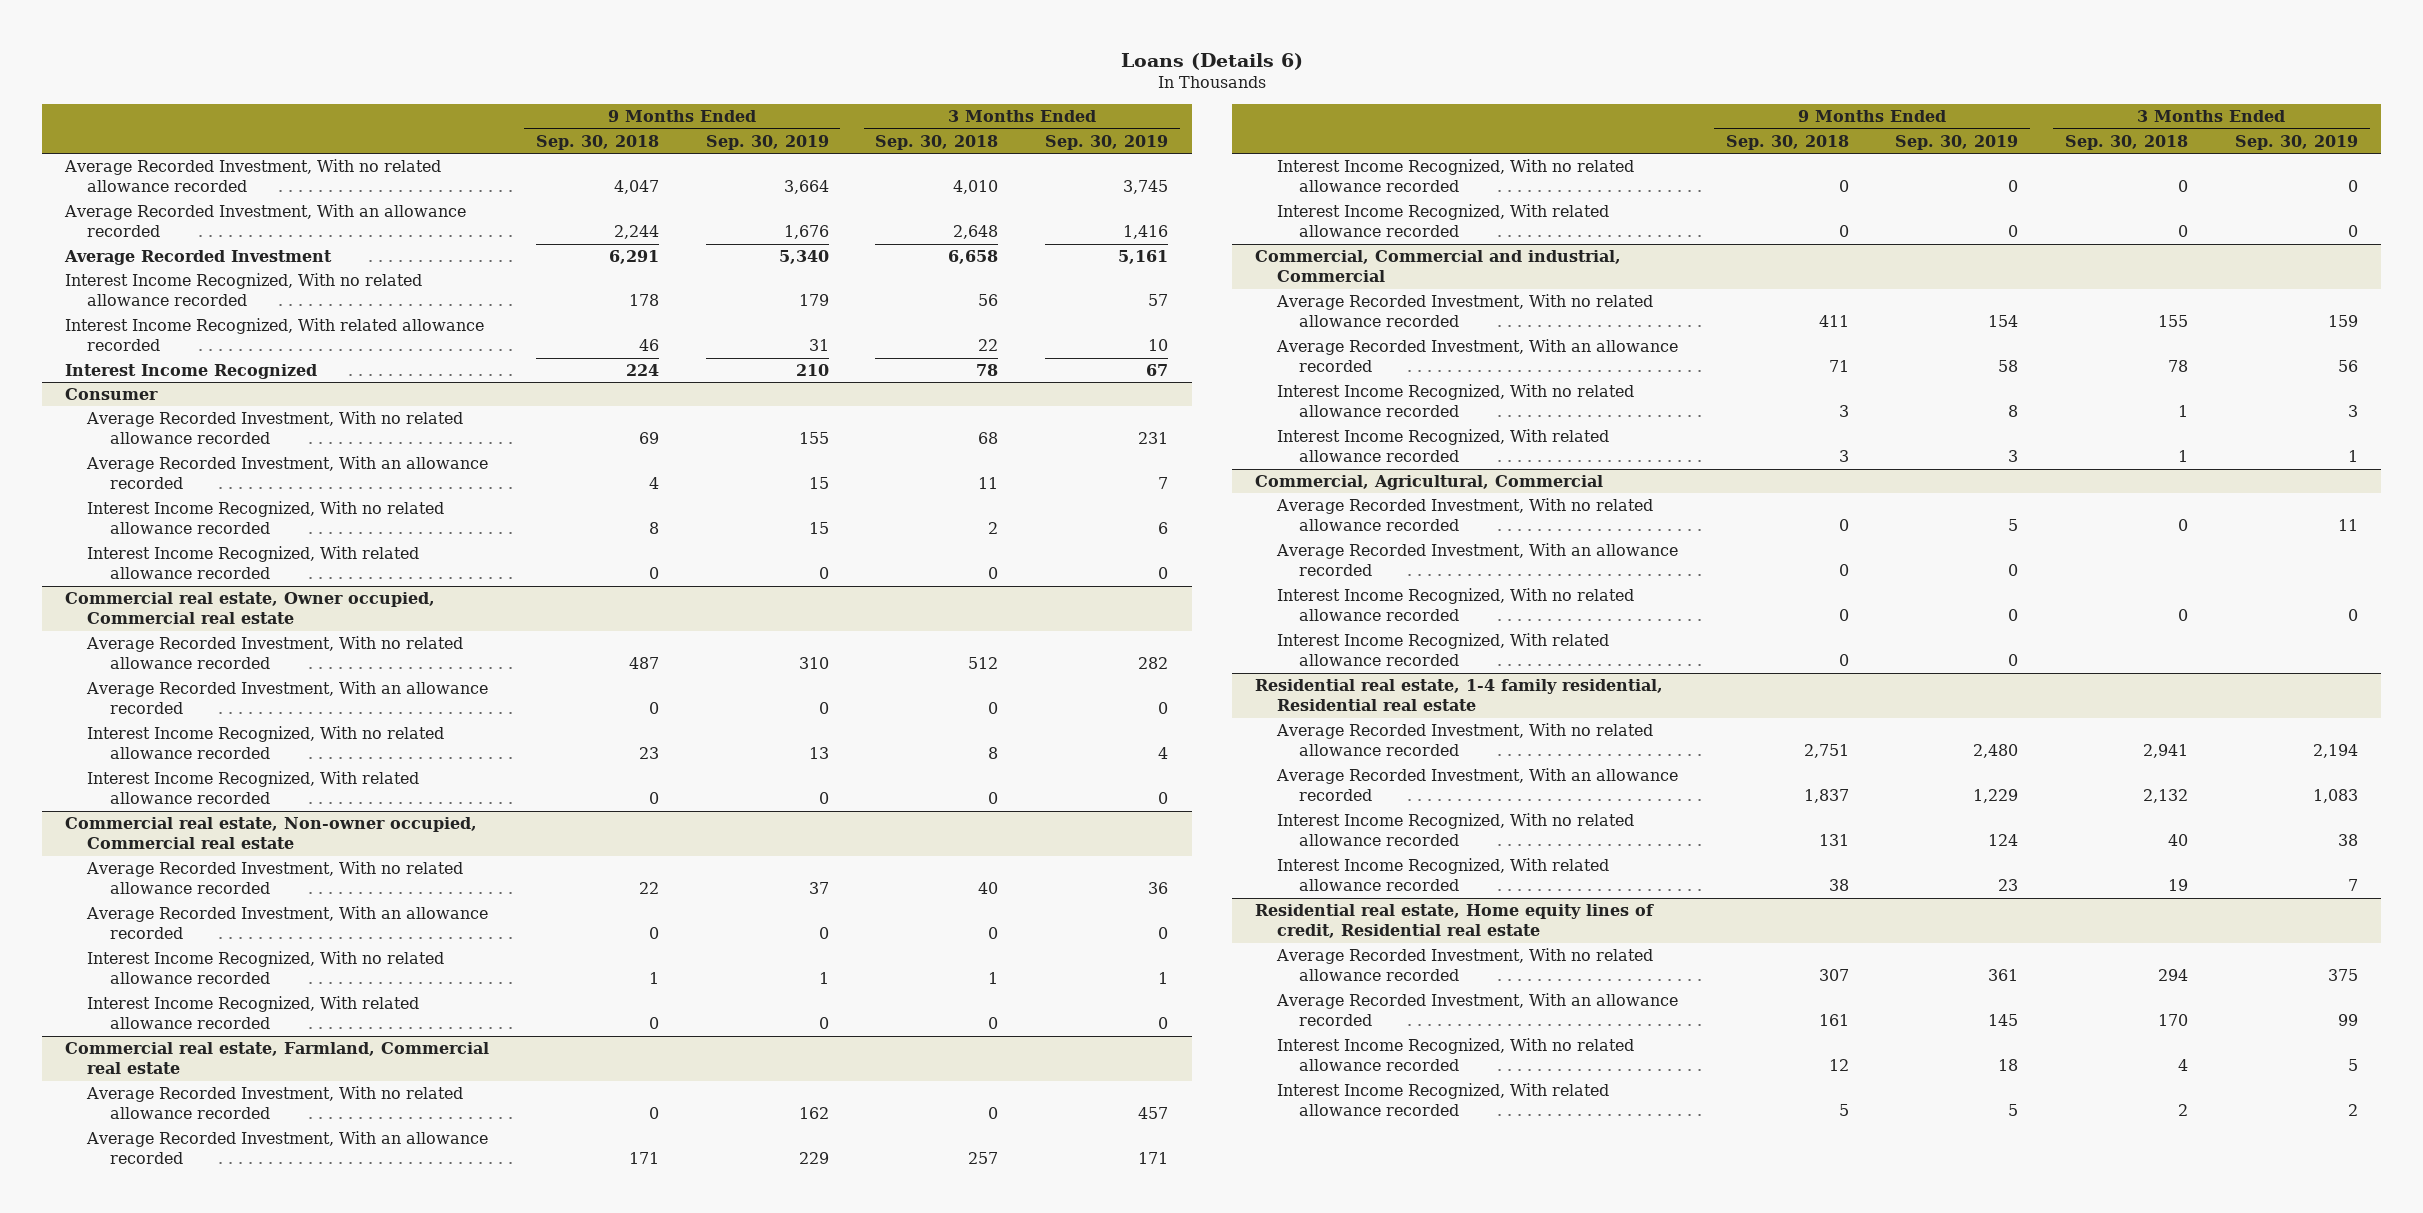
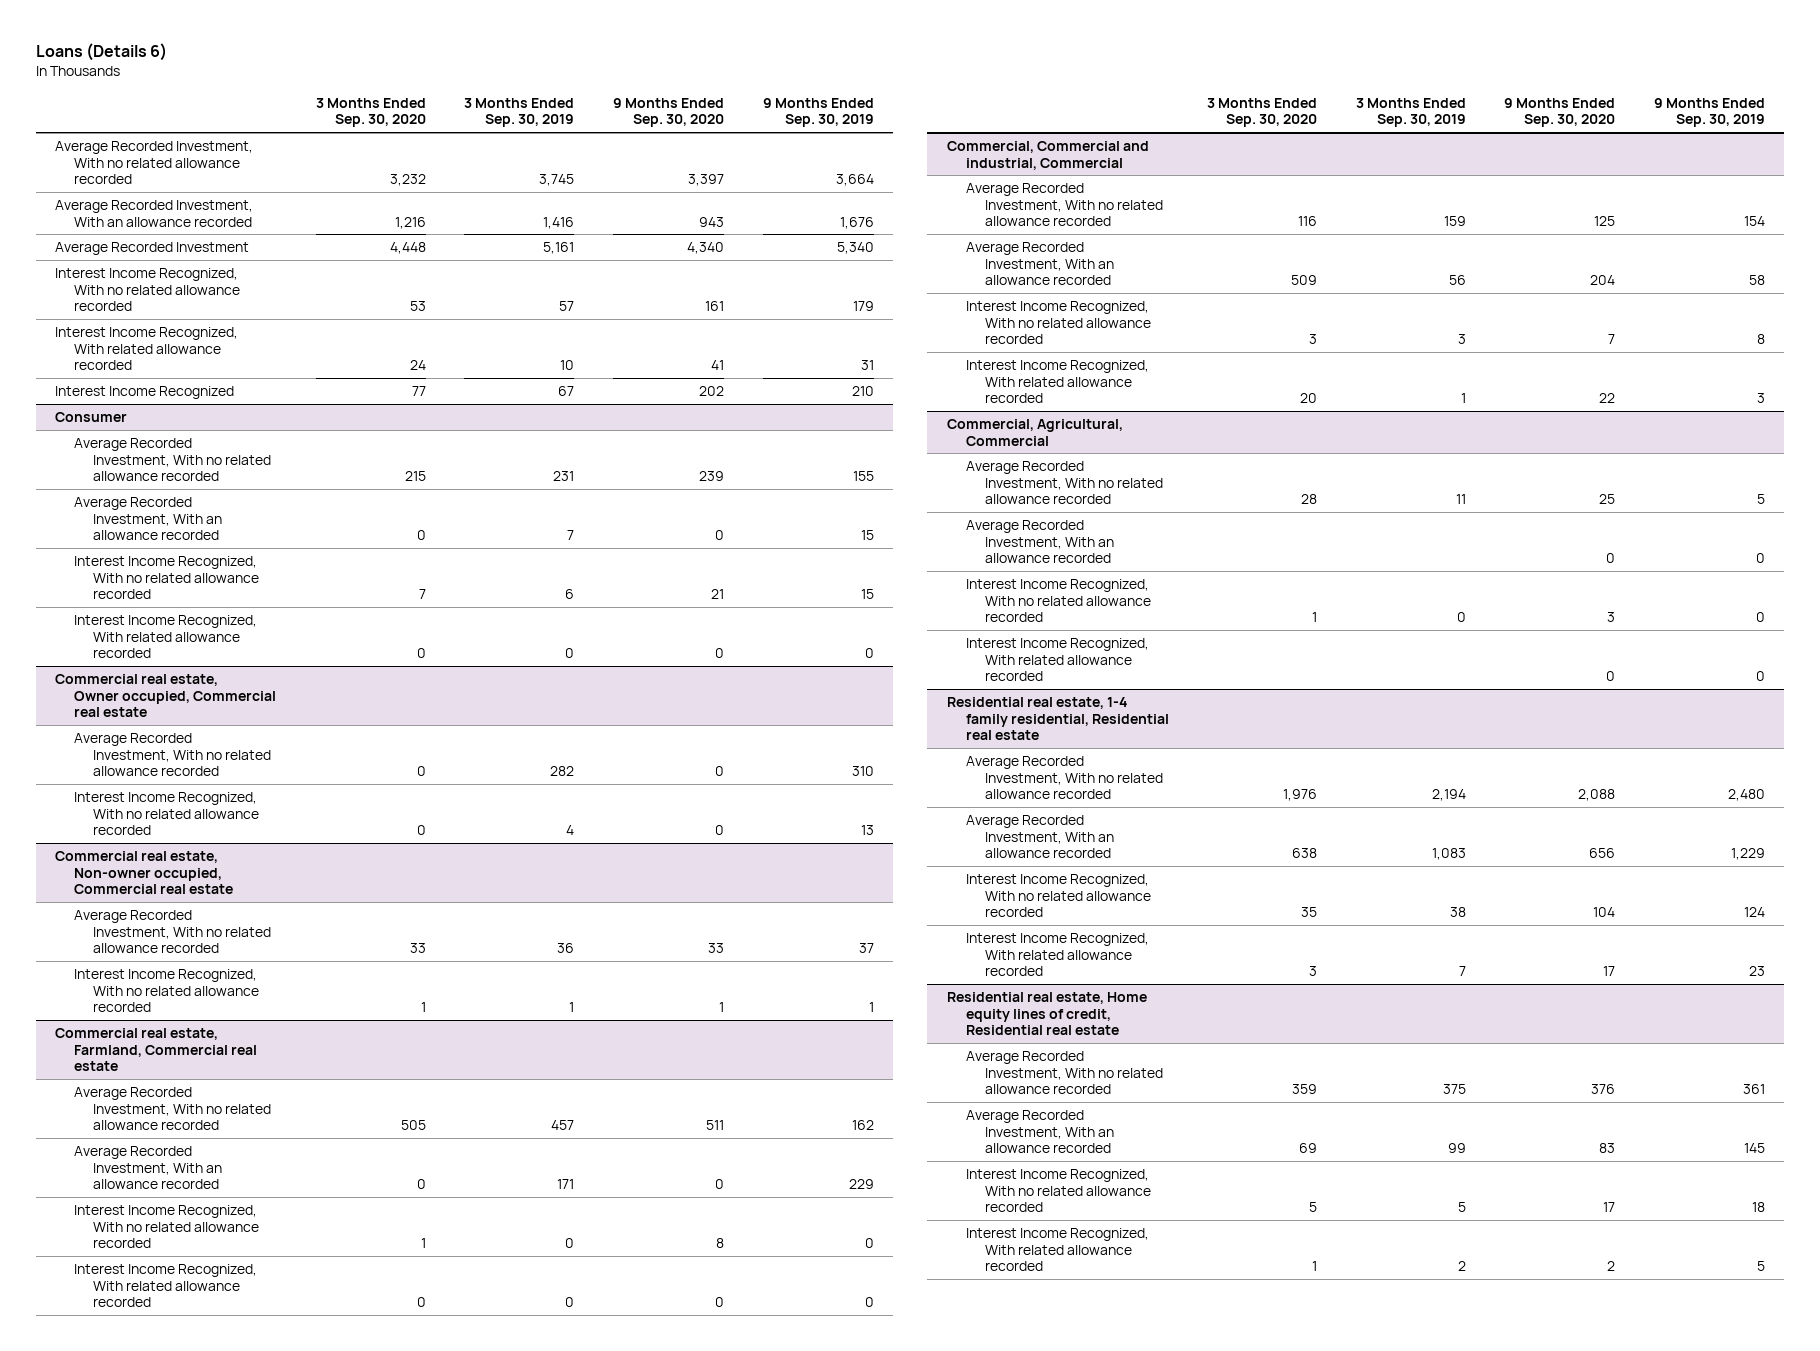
- | 9 Months Ended Sep. 30, 2018 | 9 Months Ended Sep. 30, 2019 | 3 Months Ended Sep. 30, 2018 | 3 Months Ended Sep. 30, 2019
+ | 3 Months Ended Sep. 30, 2020 | 3 Months Ended Sep. 30, 2019 | 9 Months Ended Sep. 30, 2020 | 9 Months Ended Sep. 30, 2019
@ Commercial real estate, Owner occupied, Commercial real estate
- Average Recorded Investment, With an allowance recorded | 0 | 0 | 0 | 0
- Interest Income Recognized, With related allowance recorded | 0 | 0 | 0 | 0
@ Commercial real estate, Non-owner occupied, Commercial real estate
- Average Recorded Investment, With an allowance recorded | 0 | 0 | 0 | 0
- Interest Income Recognized, With related allowance recorded | 0 | 0 | 0 | 0

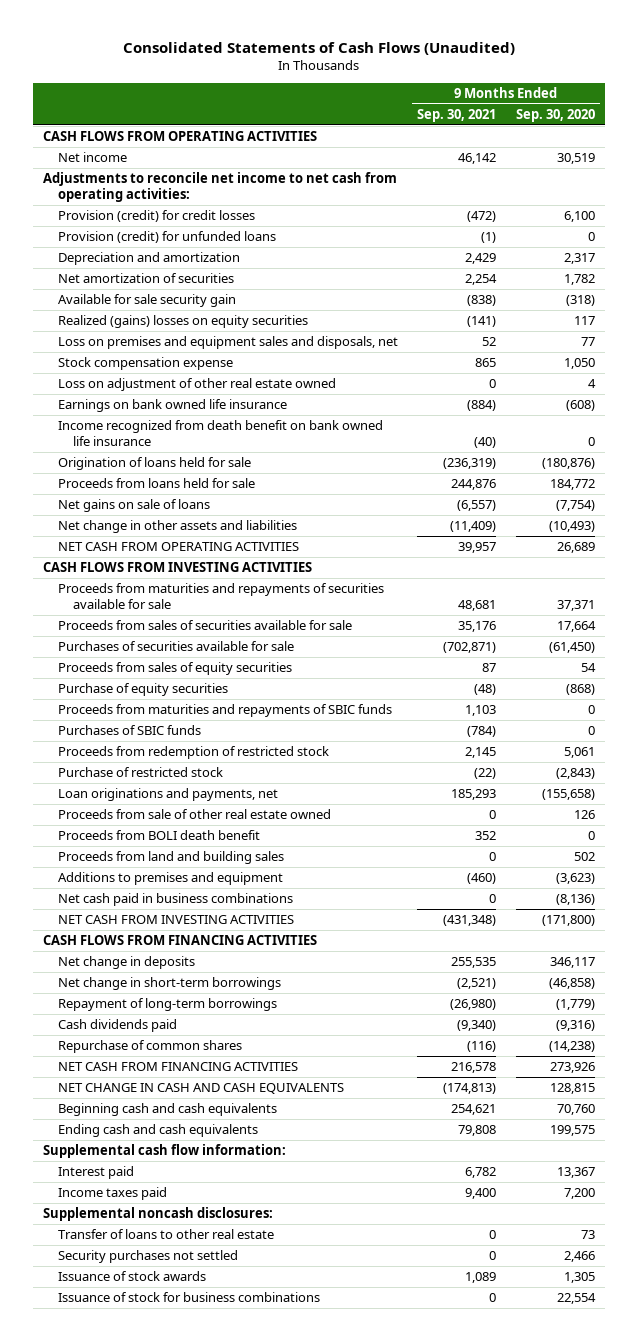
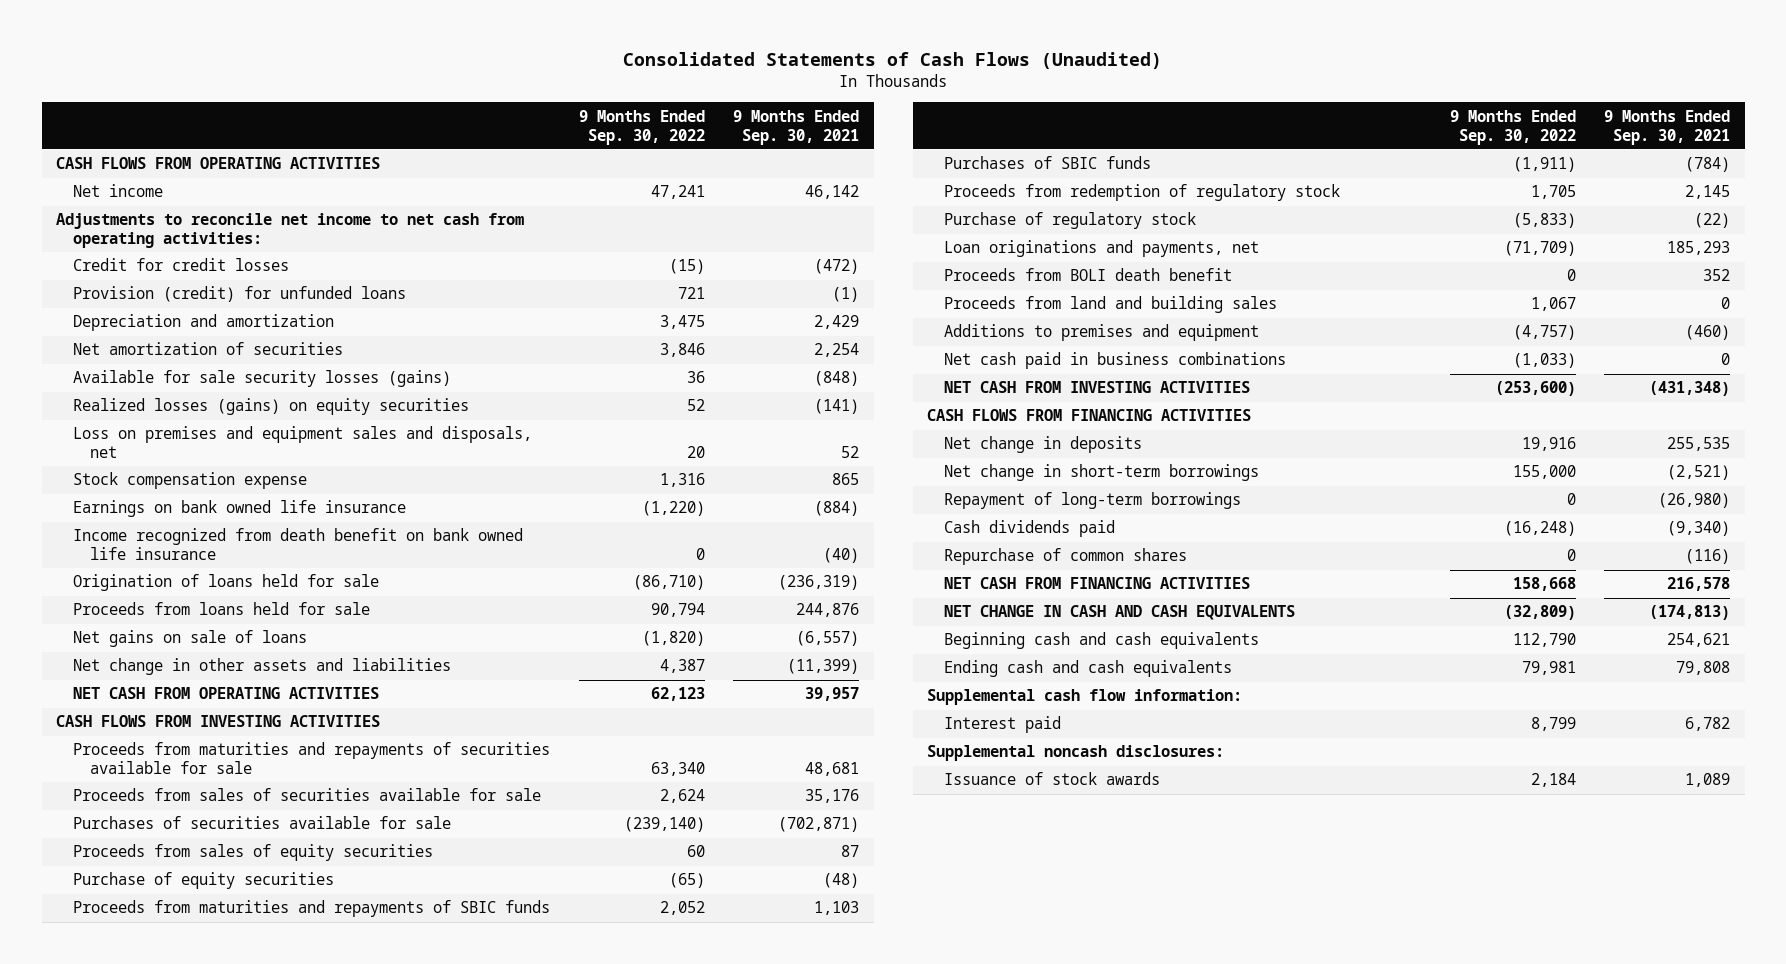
- | 9 Months Ended Sep. 30, 2021 | 9 Months Ended Sep. 30, 2020
+ | 9 Months Ended Sep. 30, 2022 | 9 Months Ended Sep. 30, 2021
- Provision (credit) for credit losses | (472) | 6,100
+ Credit for credit losses | (15) | (472)
- Available for sale security gain | (838) | (318)
- Realized (gains) losses on equity securities | (141) | 117
+ Available for sale security losses (gains) | 36 | (848)
+ Realized losses (gains) on equity securities | 52 | (141)
- Loss on adjustment of other real estate owned | 0 | 4
- Net change in other assets and liabilities | (11,409) | (10,493)
+ Net change in other assets and liabilities | 4,387 | (11,399)
- Proceeds from redemption of restricted stock | 2,145 | 5,061
- Purchase of restricted stock | (22) | (2,843)
+ Proceeds from redemption of regulatory stock | 1,705 | 2,145
+ Purchase of regulatory stock | (5,833) | (22)
- Proceeds from sale of other real estate owned | 0 | 126
- Income taxes paid | 9,400 | 7,200
- Transfer of loans to other real estate | 0 | 73
- Security purchases not settled | 0 | 2,466
- Issuance of stock for business combinations | 0 | 22,554

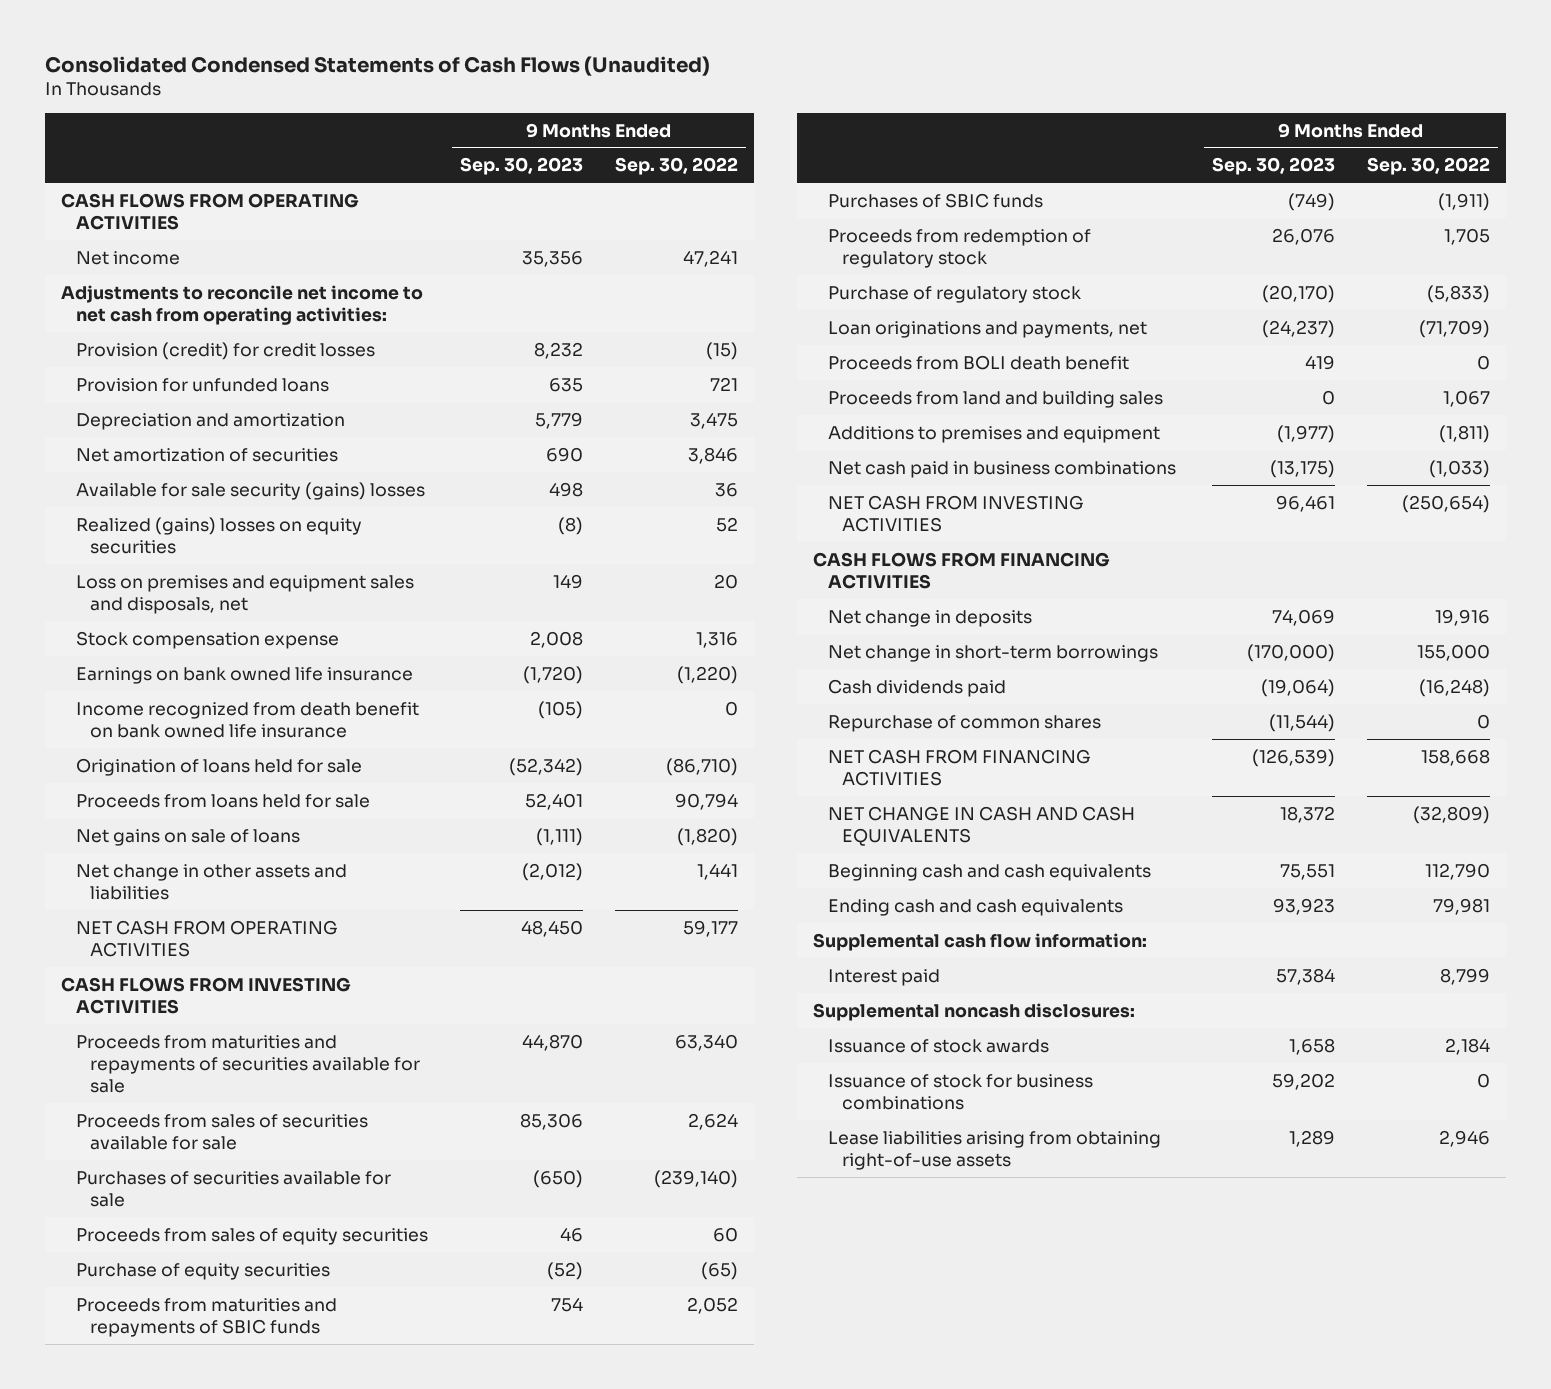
- Consolidated Statements of Cash Flows (Unaudited)
+ Consolidated Condensed Statements of Cash Flows (Unaudited)
- | 9 Months Ended Sep. 30, 2022 | 9 Months Ended Sep. 30, 2021
+ | 9 Months Ended Sep. 30, 2023 | 9 Months Ended Sep. 30, 2022
- Credit for credit losses | (15) | (472)
- Provision (credit) for unfunded loans | 721 | (1)
+ Provision (credit) for credit losses | 8,232 | (15)
+ Provision for unfunded loans | 635 | 721
- Available for sale security losses (gains) | 36 | (848)
- Realized losses (gains) on equity securities | 52 | (141)
+ Available for sale security (gains) losses | 498 | 36
+ Realized (gains) losses on equity securities | (8) | 52
- Net change in other assets and liabilities | 4,387 | (11,399)
- NET CASH FROM OPERATING ACTIVITIES | 62,123 | 39,957
+ Net change in other assets and liabilities | (2,012) | 1,441
+ NET CASH FROM OPERATING ACTIVITIES | 48,450 | 59,177
- Additions to premises and equipment | (4,757) | (460)
+ Additions to premises and equipment | (1,977) | (1,811)
- NET CASH FROM INVESTING ACTIVITIES | (253,600) | (431,348)
+ NET CASH FROM INVESTING ACTIVITIES | 96,461 | (250,654)
- Repayment of long-term borrowings | 0 | (26,980)
+ Issuance of stock for business combinations | 59,202 | 0
+ Lease liabilities arising from obtaining right-of-use assets | 1,289 | 2,946

